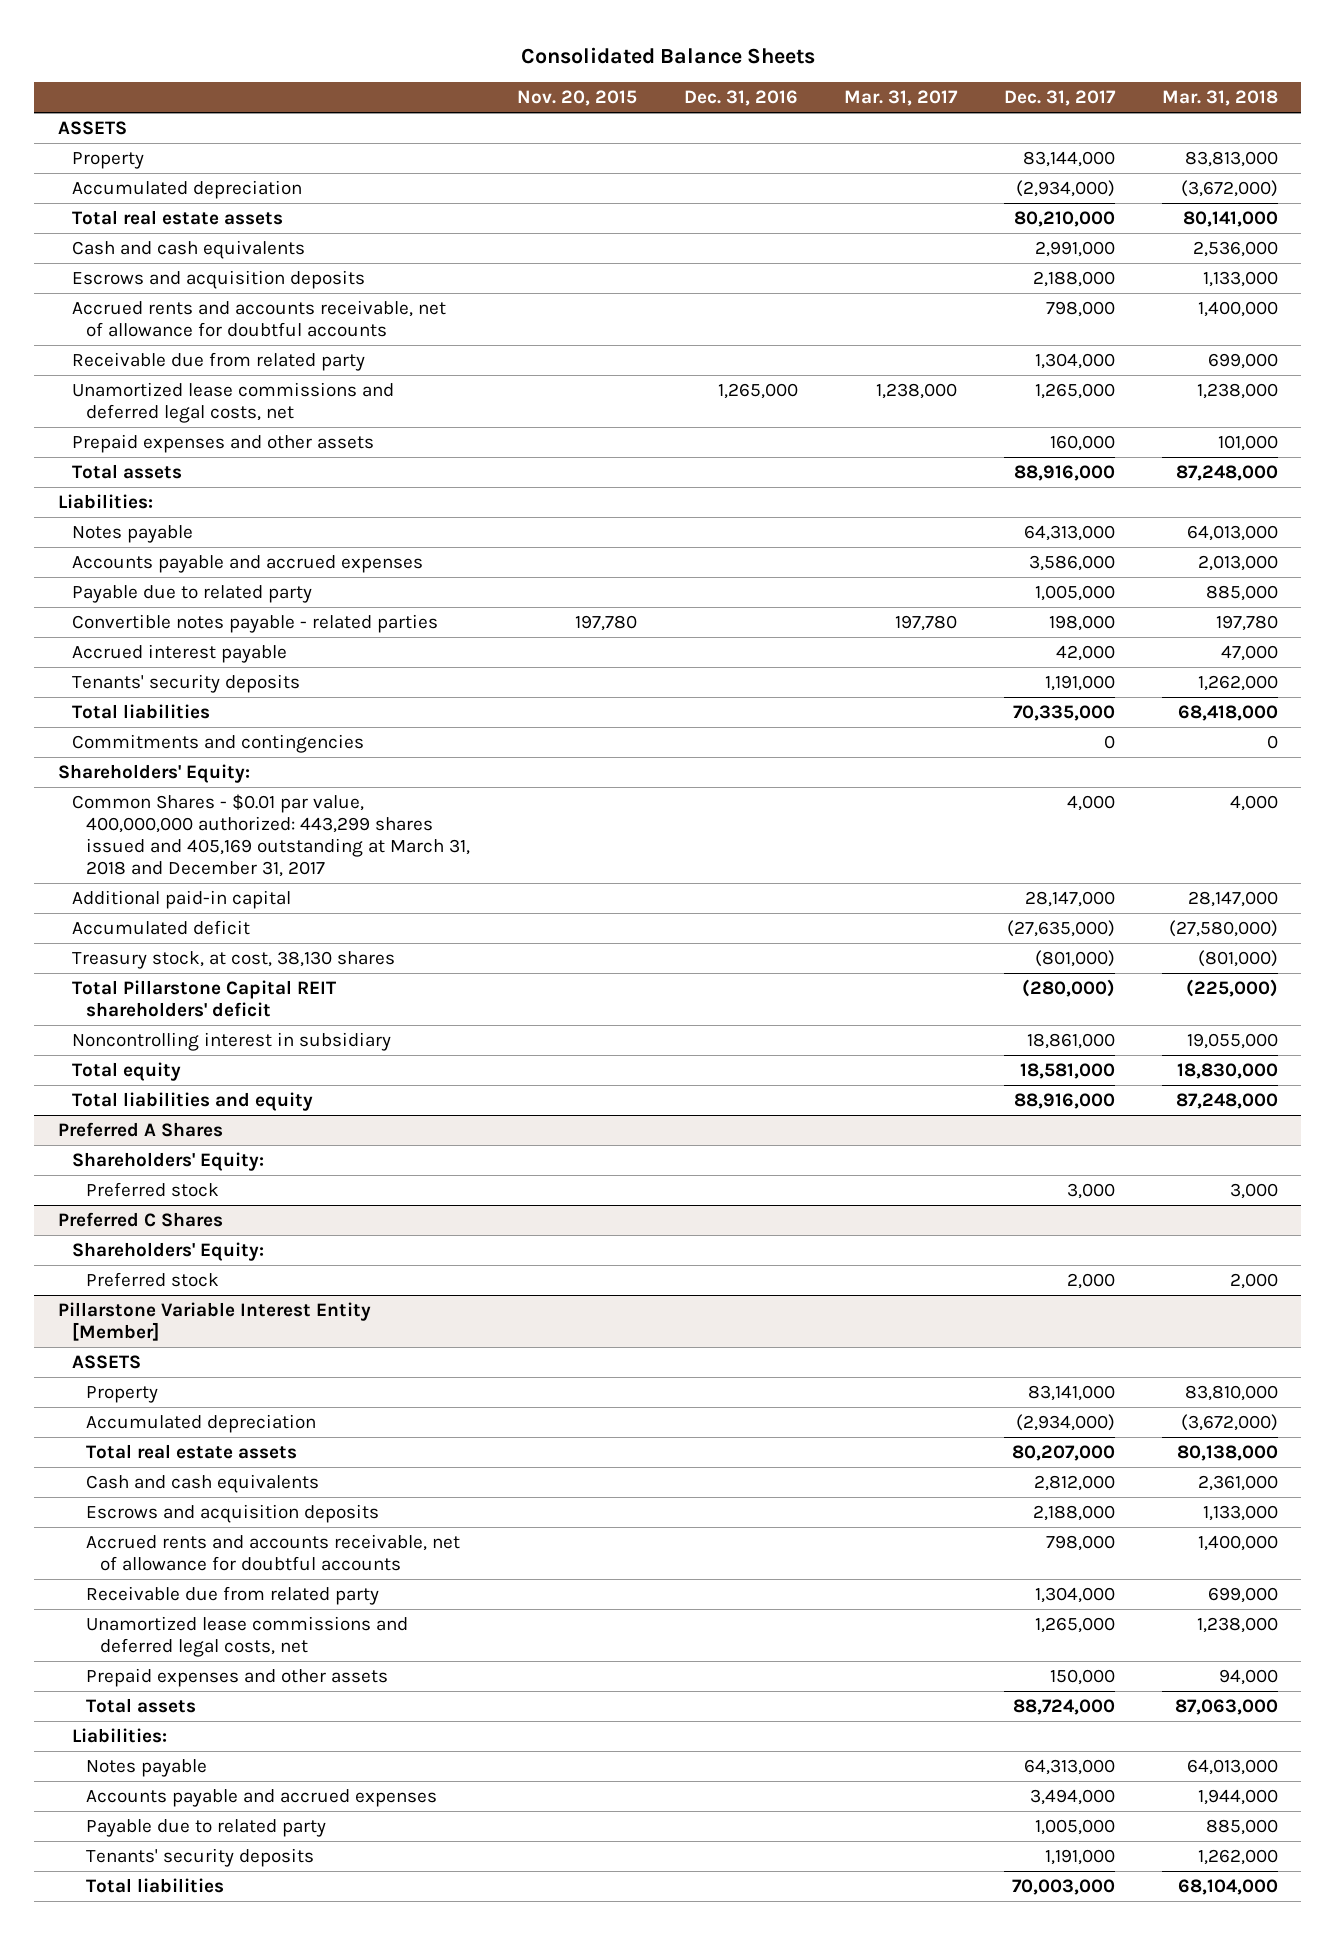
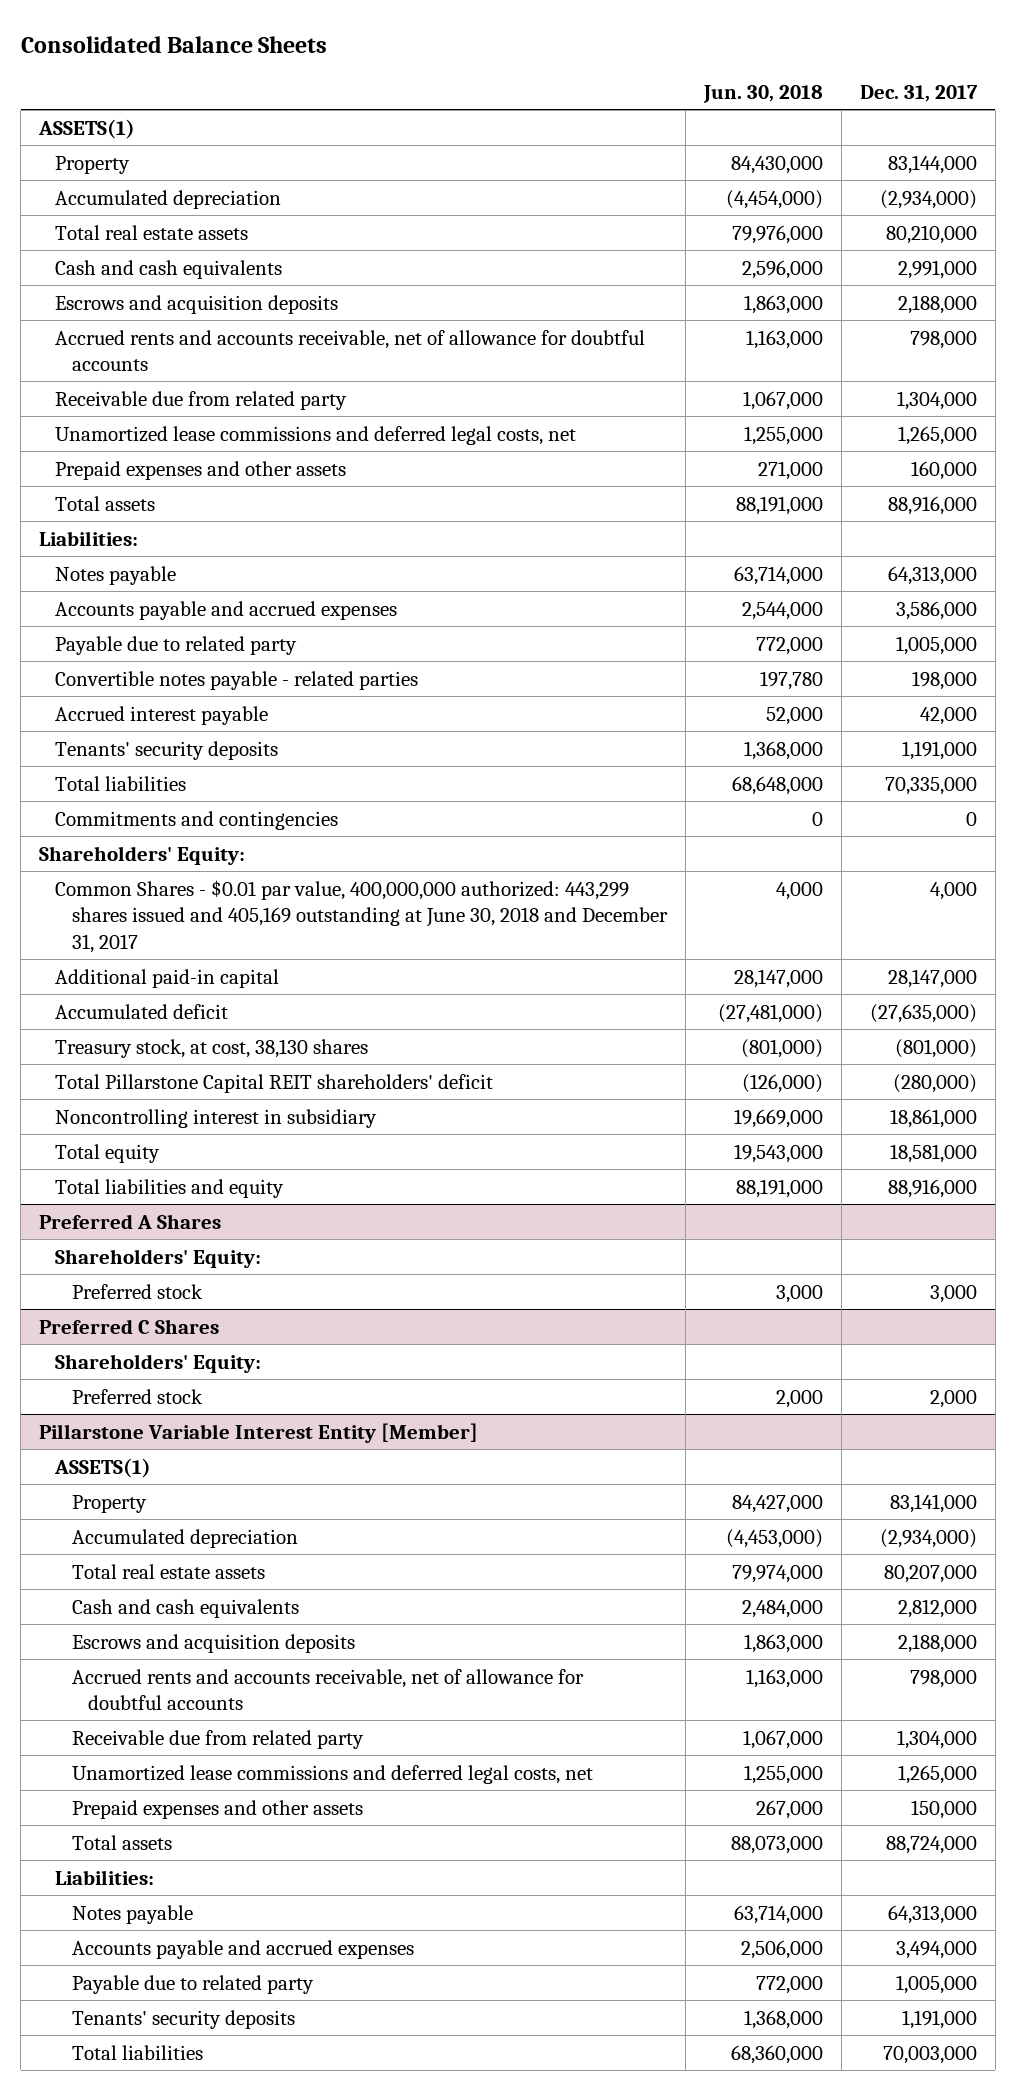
- | Nov. 20, 2015 | Dec. 31, 2016 | Mar. 31, 2017 | Dec. 31, 2017 | Mar. 31, 2018
+ | Jun. 30, 2018 | Dec. 31, 2017
- ASSETS
+ ASSETS(1)
- Common Shares - $0.01 par value, 400,000,000 authorized: 443,299 shares issued and 405,169 outstanding at March 31, 2018 and December 31, 2017 | | | | 4,000 | 4,000
+ Common Shares - $0.01 par value, 400,000,000 authorized: 443,299 shares issued and 405,169 outstanding at June 30, 2018 and December 31, 2017 | 4,000 | 4,000
@ Pillarstone Variable Interest Entity [Member]
- ASSETS
+ ASSETS(1)

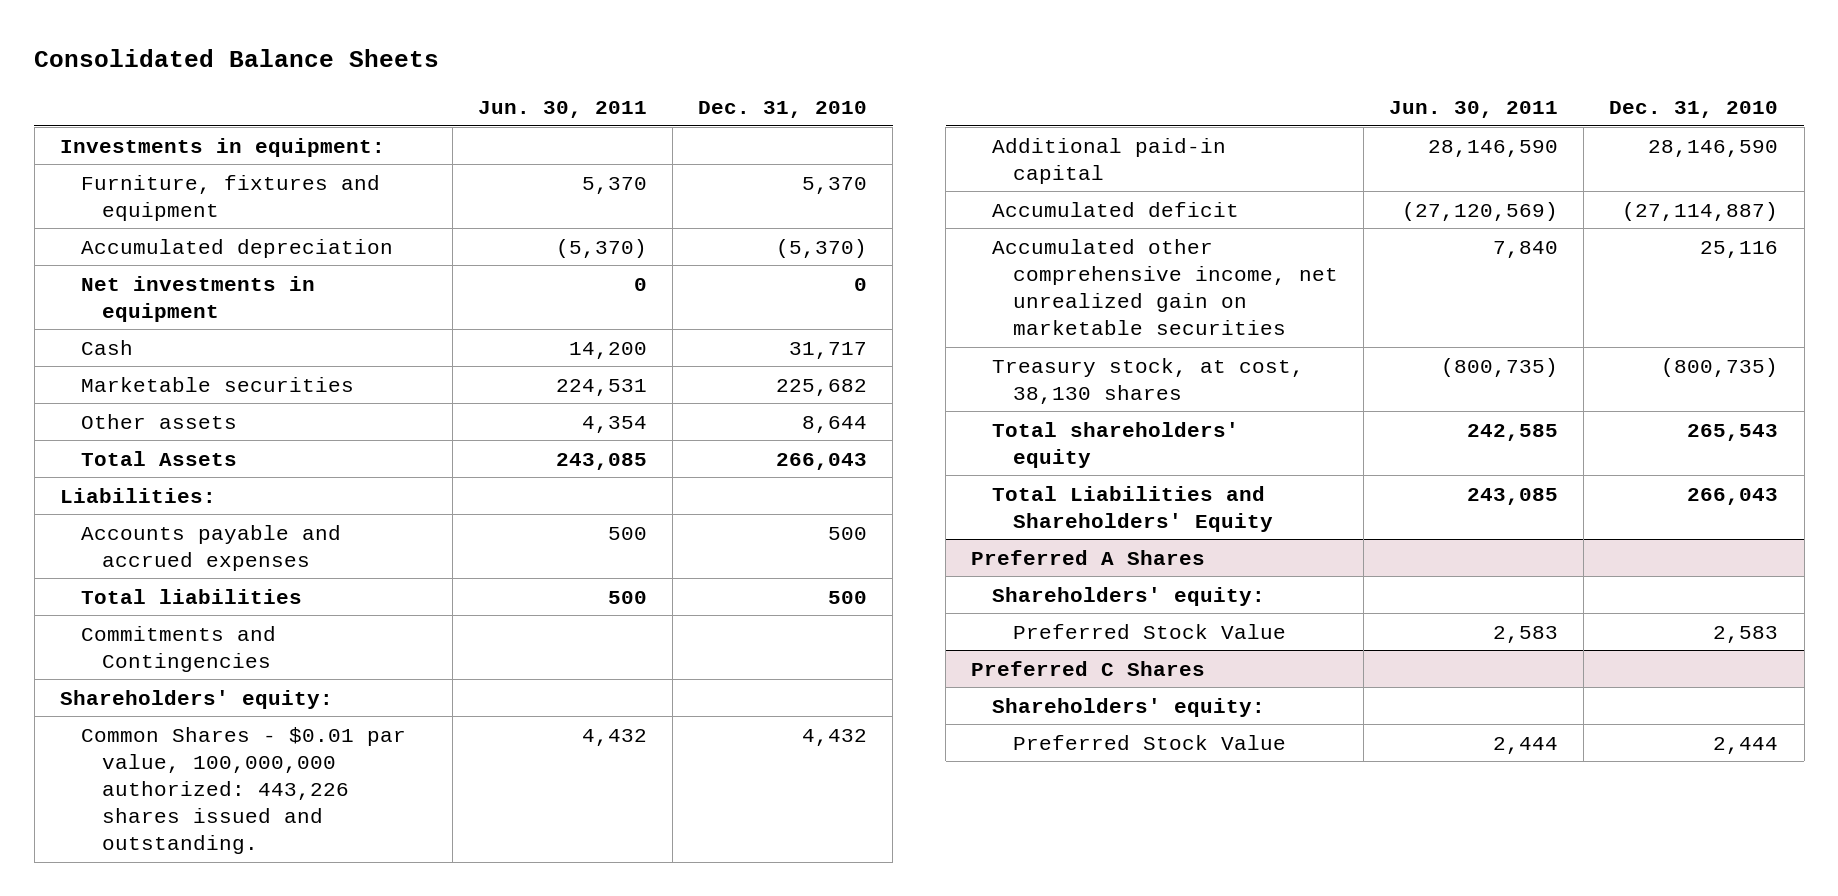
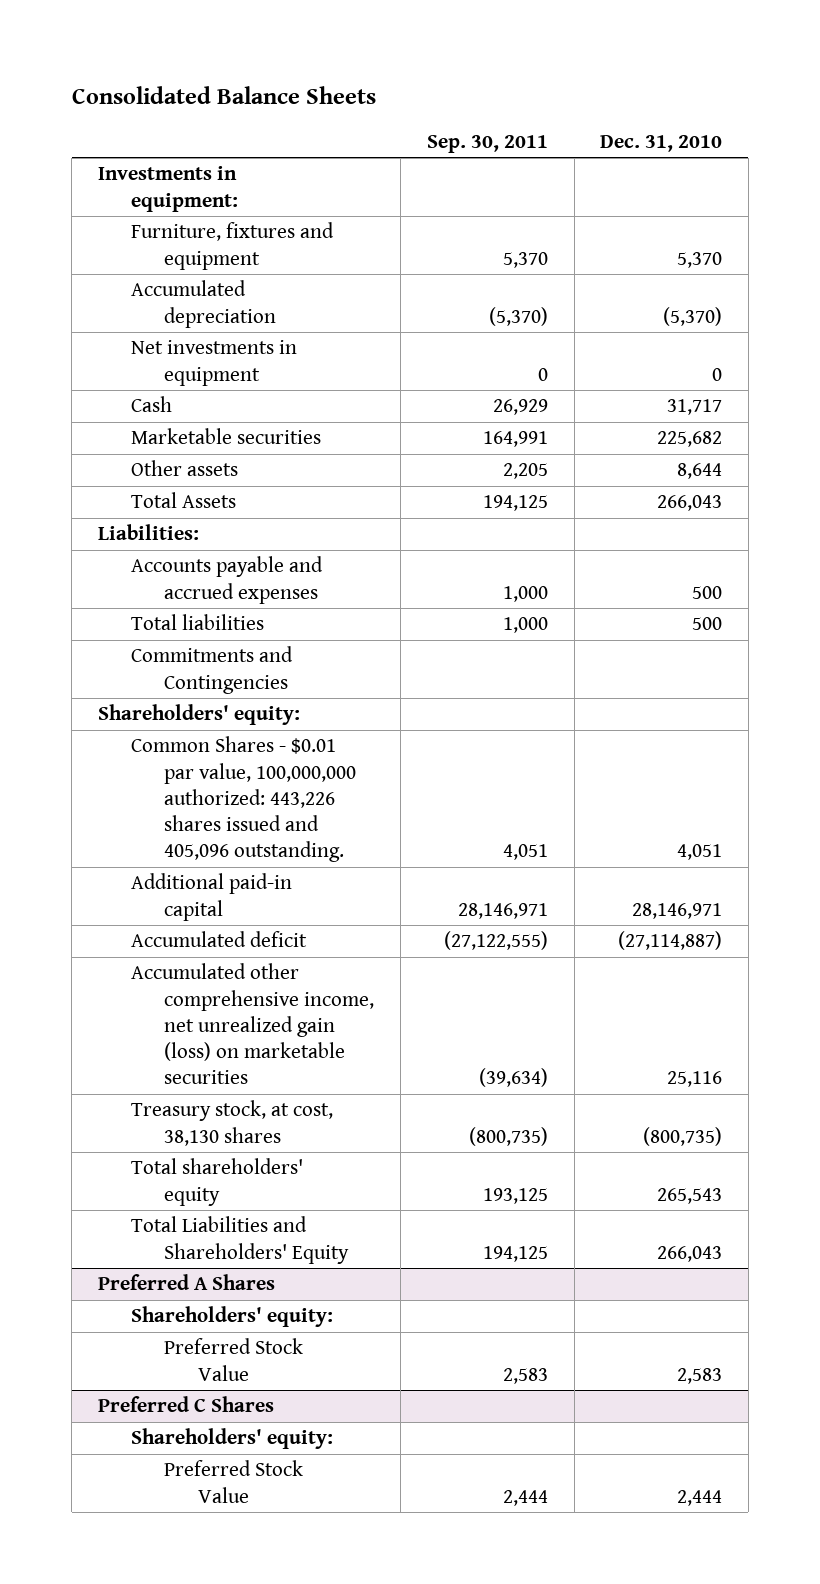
- | Jun. 30, 2011 | Dec. 31, 2010
+ | Sep. 30, 2011 | Dec. 31, 2010
- Common Shares - $0.01 par value, 100,000,000 authorized: 443,226 shares issued and outstanding. | 4,432 | 4,432
- Additional paid-in capital | 28,146,590 | 28,146,590
+ Common Shares - $0.01 par value, 100,000,000 authorized: 443,226 shares issued and 405,096 outstanding. | 4,051 | 4,051
+ Additional paid-in capital | 28,146,971 | 28,146,971
- Accumulated other comprehensive income, net unrealized gain on marketable securities | 7,840 | 25,116
+ Accumulated other comprehensive income, net unrealized gain (loss) on marketable securities | (39,634) | 25,116

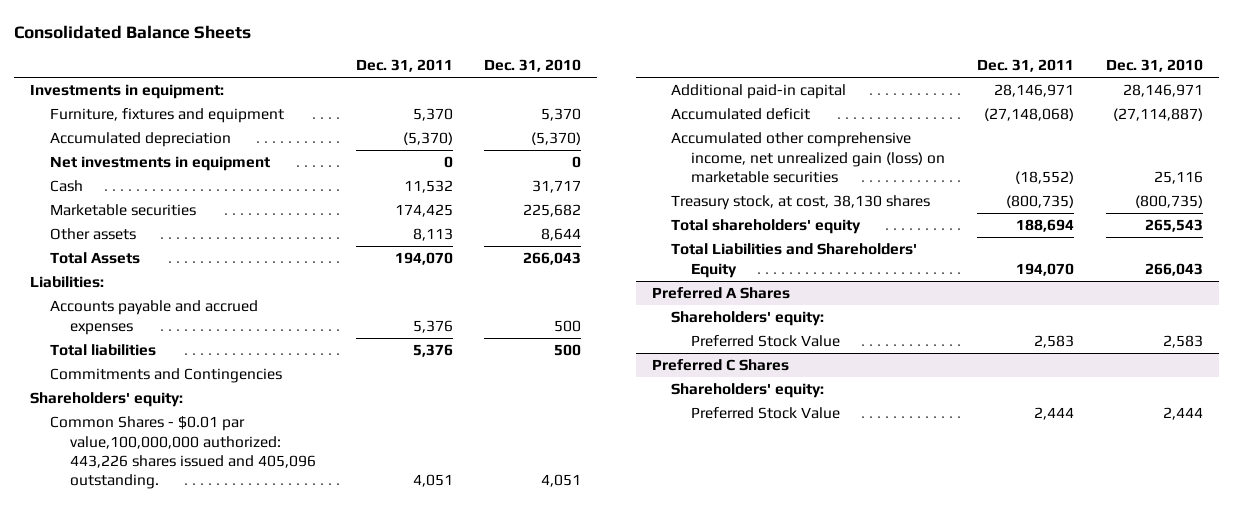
- | Sep. 30, 2011 | Dec. 31, 2010
+ | Dec. 31, 2011 | Dec. 31, 2010
- Common Shares - $0.01 par value, 100,000,000 authorized: 443,226 shares issued and 405,096 outstanding. | 4,051 | 4,051
+ Common Shares - $0.01 par value,100,000,000 authorized: 443,226 shares issued and 405,096 outstanding. | 4,051 | 4,051

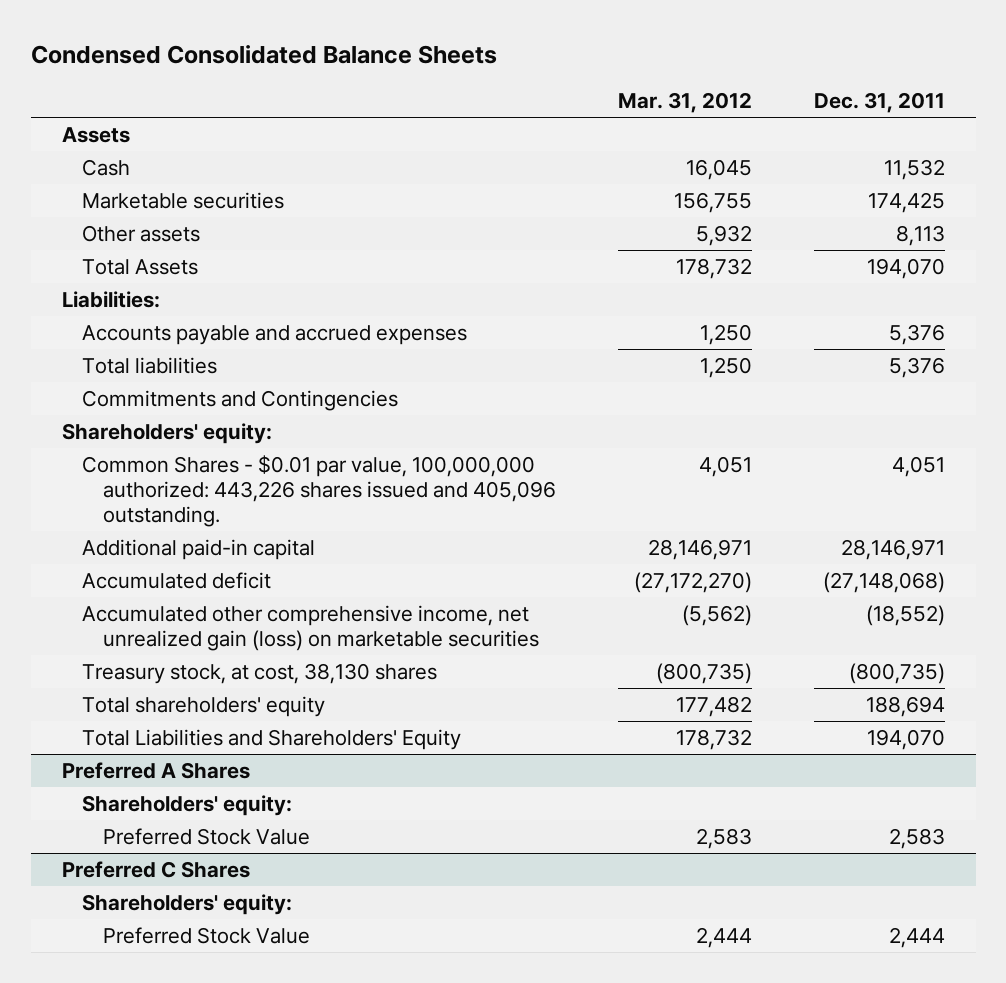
- Consolidated Balance Sheets
+ Condensed Consolidated Balance Sheets
- | Dec. 31, 2011 | Dec. 31, 2010
+ | Mar. 31, 2012 | Dec. 31, 2011
- Investments in equipment:
- Furniture, fixtures and equipment | 5,370 | 5,370
- Accumulated depreciation | (5,370) | (5,370)
- Net investments in equipment | 0 | 0
+ Assets
- Common Shares - $0.01 par value,100,000,000 authorized: 443,226 shares issued and 405,096 outstanding. | 4,051 | 4,051
+ Common Shares - $0.01 par value, 100,000,000 authorized: 443,226 shares issued and 405,096 outstanding. | 4,051 | 4,051

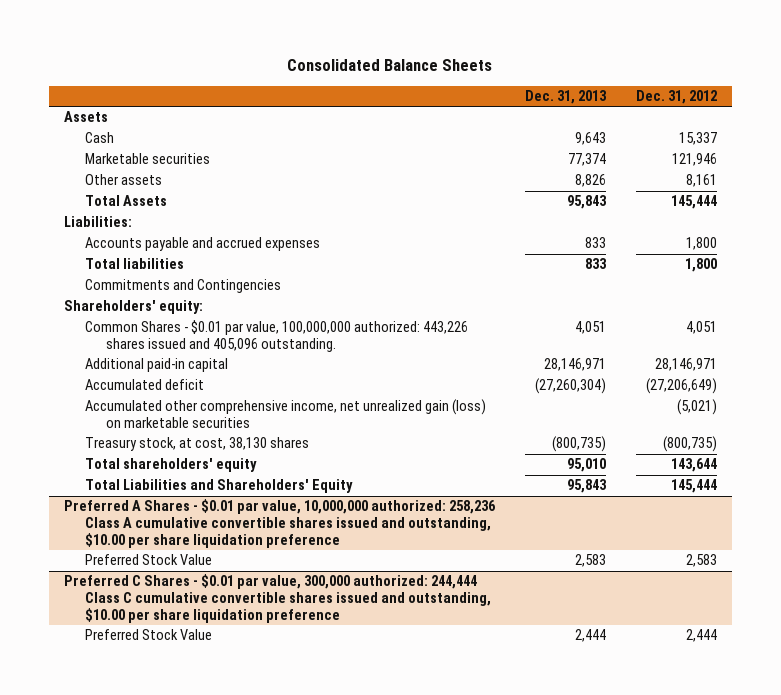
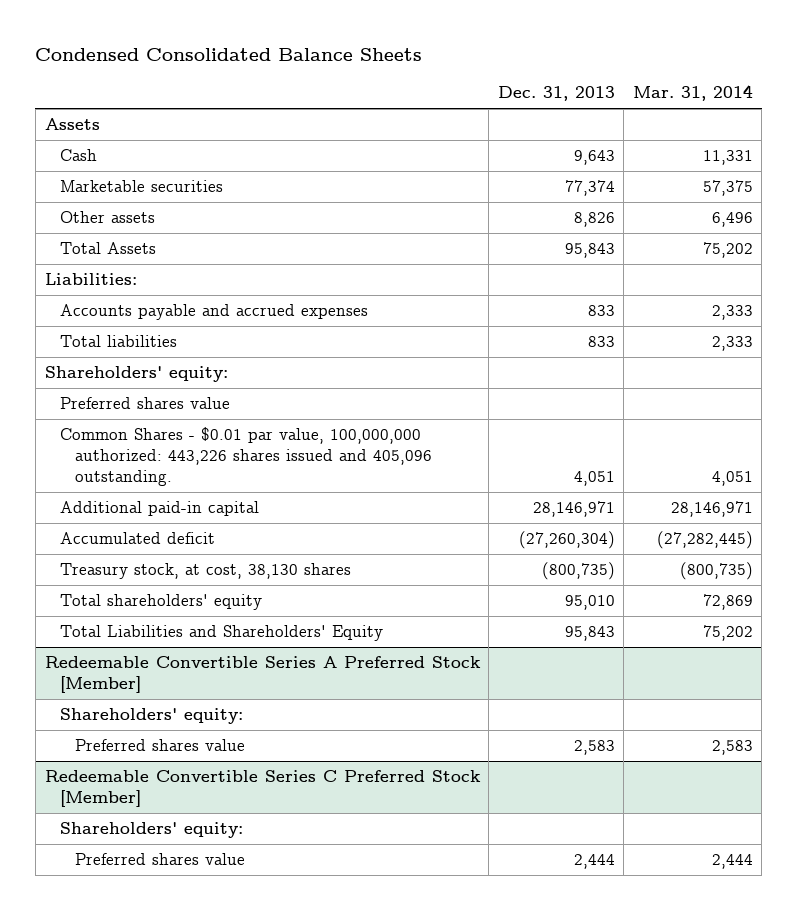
- Consolidated Balance Sheets
+ Condensed Consolidated Balance Sheets
- | Dec. 31, 2013 | Dec. 31, 2012
+ | Dec. 31, 2013 | Mar. 31, 2014
- Commitments and Contingencies
+ Preferred shares value
- Accumulated other comprehensive income, net unrealized gain (loss) on marketable securities | | (5,021)
- Preferred A Shares - $0.01 par value, 10,000,000 authorized: 258,236 Class A cumulative convertible shares issued and outstanding, $10.00 per share liquidation preference
- Preferred Stock Value | 2,583 | 2,583
- Preferred C Shares - $0.01 par value, 300,000 authorized: 244,444 Class C cumulative convertible shares issued and outstanding, $10.00 per share liquidation preference
- Preferred Stock Value | 2,444 | 2,444
+ Redeemable Convertible Series A Preferred Stock [Member]
+ Shareholders' equity:
+ Preferred shares value | 2,583 | 2,583
+ Redeemable Convertible Series C Preferred Stock [Member]
+ Shareholders' equity:
+ Preferred shares value | 2,444 | 2,444

